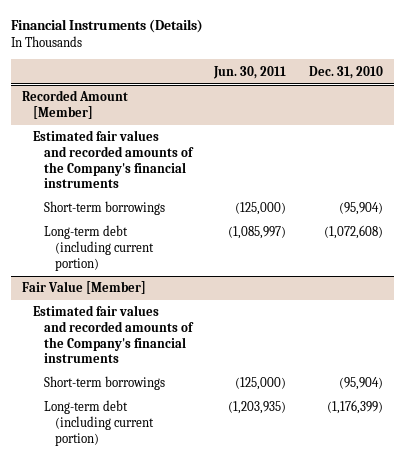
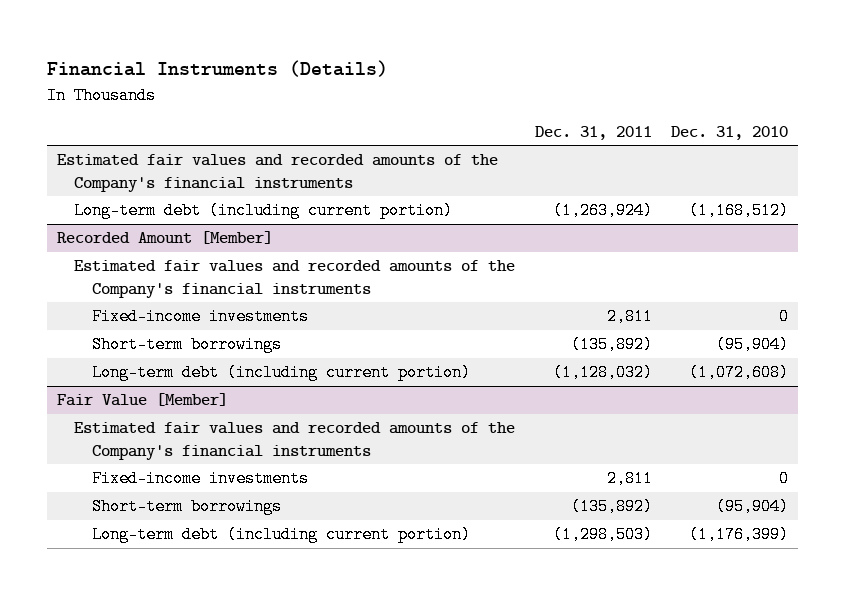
- | Jun. 30, 2011 | Dec. 31, 2010
+ | Dec. 31, 2011 | Dec. 31, 2010
+ Estimated fair values and recorded amounts of the Company's financial instruments
+ Long-term debt (including current portion) | (1,263,924) | (1,168,512)
@ Recorded Amount [Member]
+ Fixed-income investments | 2,811 | 0
@ Fair Value [Member]
+ Fixed-income investments | 2,811 | 0

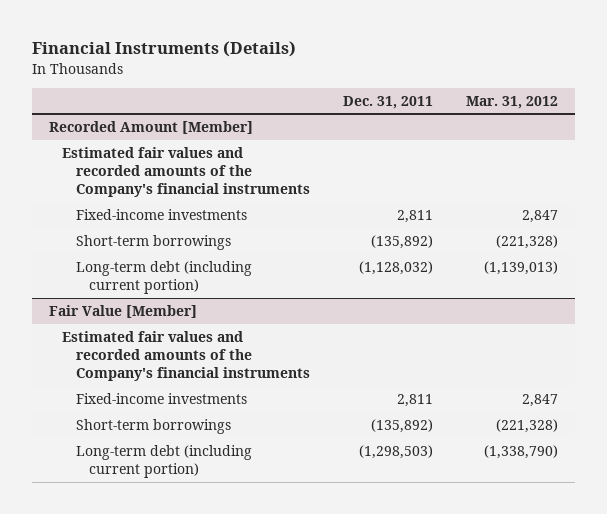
- | Dec. 31, 2011 | Dec. 31, 2010
+ | Dec. 31, 2011 | Mar. 31, 2012
- Estimated fair values and recorded amounts of the Company's financial instruments
- Long-term debt (including current portion) | (1,263,924) | (1,168,512)

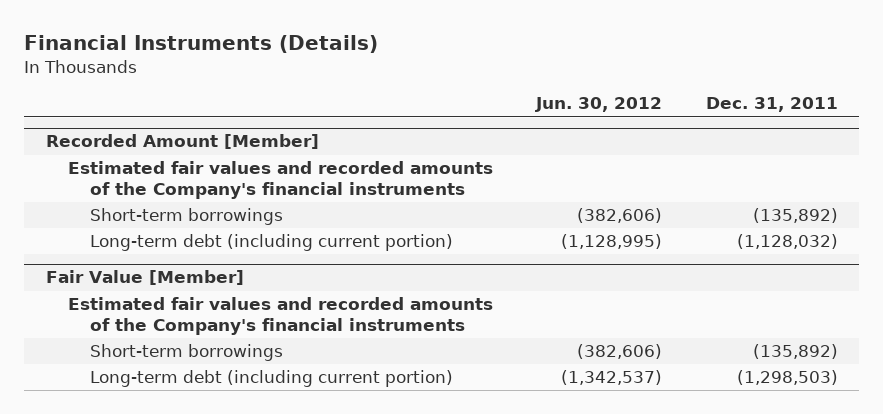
- | Dec. 31, 2011 | Mar. 31, 2012
+ | Jun. 30, 2012 | Dec. 31, 2011
@ Recorded Amount [Member]
- Fixed-income investments | 2,811 | 2,847
@ Fair Value [Member]
- Fixed-income investments | 2,811 | 2,847

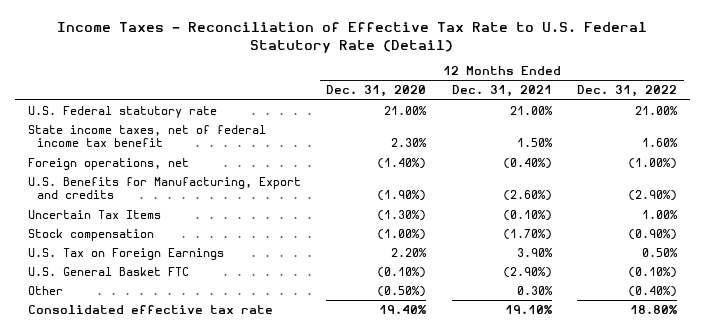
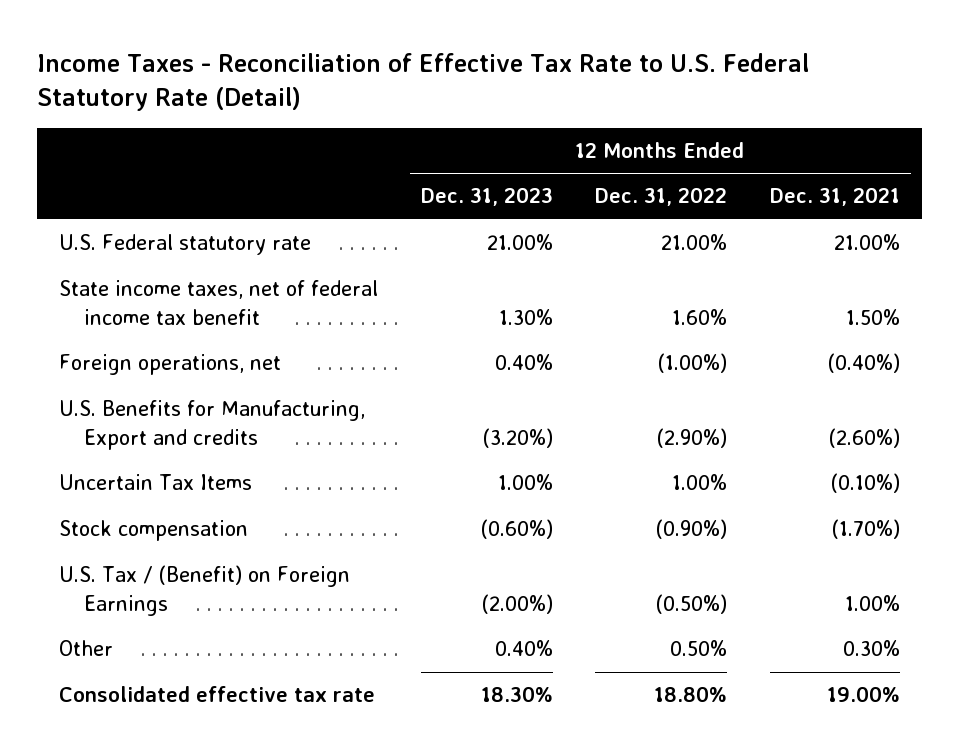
- | 12 Months Ended Dec. 31, 2020 | 12 Months Ended Dec. 31, 2021 | 12 Months Ended Dec. 31, 2022
+ | 12 Months Ended Dec. 31, 2023 | 12 Months Ended Dec. 31, 2022 | 12 Months Ended Dec. 31, 2021
- U.S. Tax on Foreign Earnings | 2.20% | 3.90% | 0.50%
- U.S. General Basket FTC | (0.10%) | (2.90%) | (0.10%)
- Other | (0.50%) | 0.30% | (0.40%)
- Consolidated effective tax rate | 19.40% | 19.10% | 18.80%
+ U.S. Tax / (Benefit) on Foreign Earnings | (2.00%) | (0.50%) | 1.00%
+ Other | 0.40% | 0.50% | 0.30%
+ Consolidated effective tax rate | 18.30% | 18.80% | 19.00%

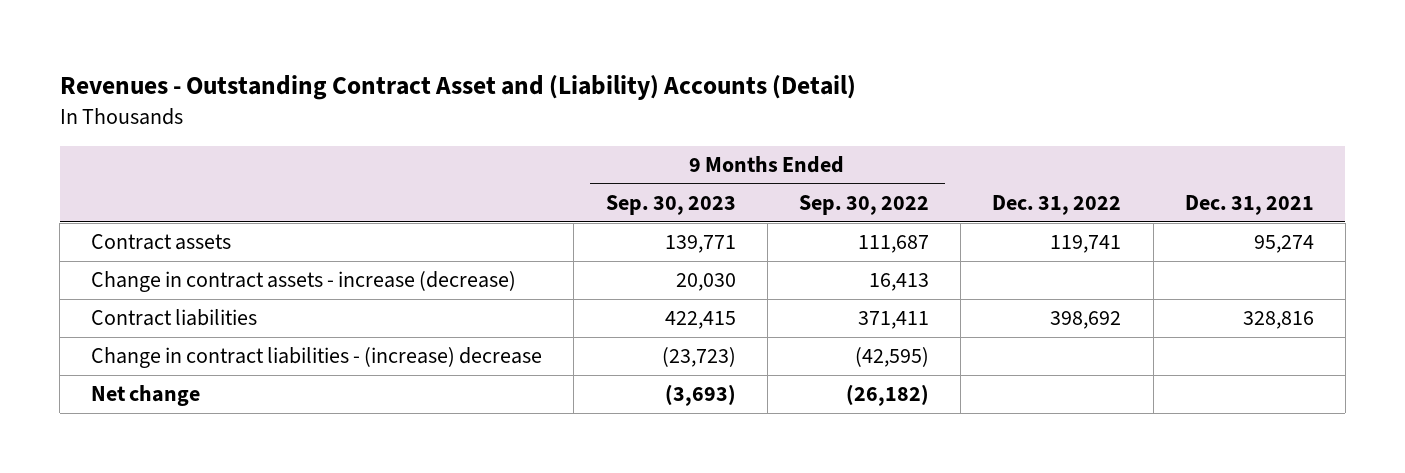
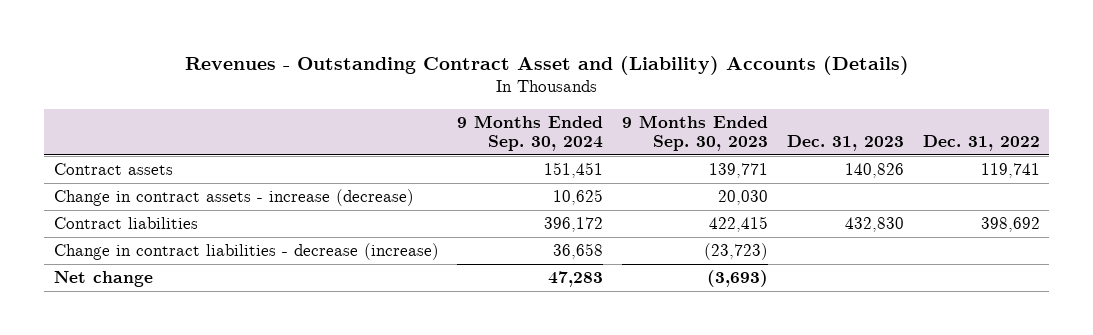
- Revenues - Outstanding Contract Asset and (Liability) Accounts (Detail)
+ Revenues - Outstanding Contract Asset and (Liability) Accounts (Details)
- | 9 Months Ended Sep. 30, 2023 | 9 Months Ended Sep. 30, 2022 | Dec. 31, 2022 | Dec. 31, 2021
+ | 9 Months Ended Sep. 30, 2024 | 9 Months Ended Sep. 30, 2023 | Dec. 31, 2023 | Dec. 31, 2022
- Change in contract liabilities - (increase) decrease | (23,723) | (42,595) | |
+ Change in contract liabilities - decrease (increase) | 36,658 | (23,723) | |

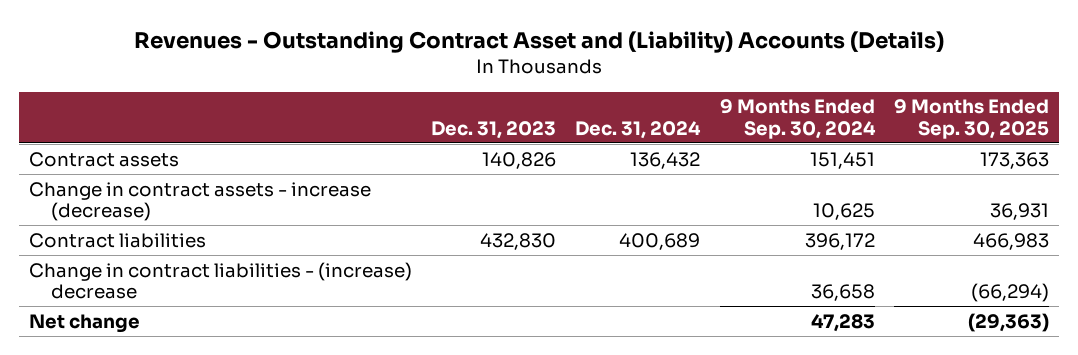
- | 9 Months Ended Sep. 30, 2024 | 9 Months Ended Sep. 30, 2023 | Dec. 31, 2023 | Dec. 31, 2022
+ | Dec. 31, 2023 | Dec. 31, 2024 | 9 Months Ended Sep. 30, 2024 | 9 Months Ended Sep. 30, 2025
- Change in contract liabilities - decrease (increase) | 36,658 | (23,723) | |
+ Change in contract liabilities - (increase) decrease | | | 36,658 | (66,294)

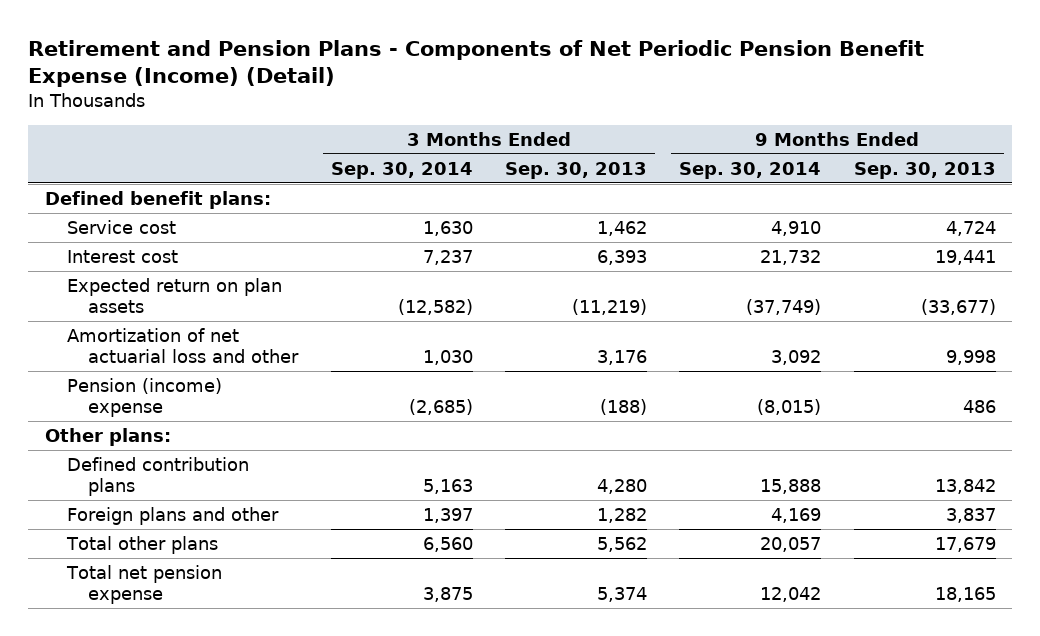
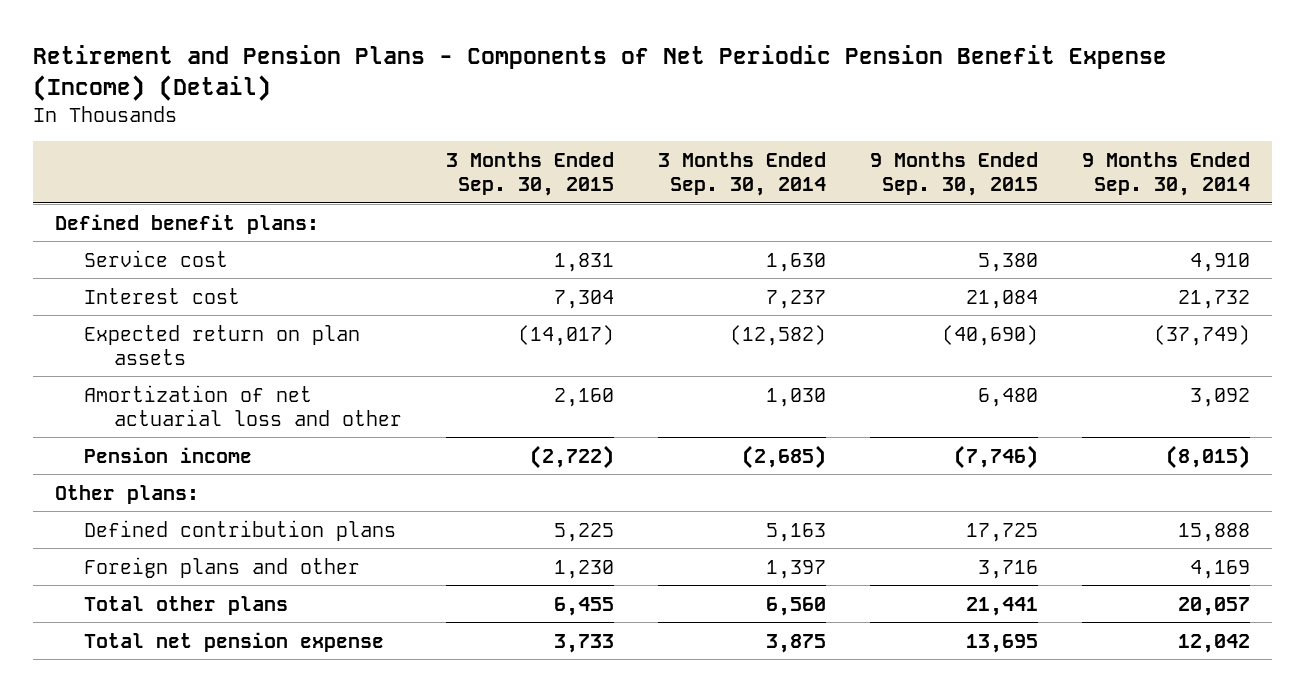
- | 3 Months Ended Sep. 30, 2014 | 3 Months Ended Sep. 30, 2013 | 9 Months Ended Sep. 30, 2014 | 9 Months Ended Sep. 30, 2013
+ | 3 Months Ended Sep. 30, 2015 | 3 Months Ended Sep. 30, 2014 | 9 Months Ended Sep. 30, 2015 | 9 Months Ended Sep. 30, 2014
- Pension (income) expense | (2,685) | (188) | (8,015) | 486
+ Pension income | (2,722) | (2,685) | (7,746) | (8,015)

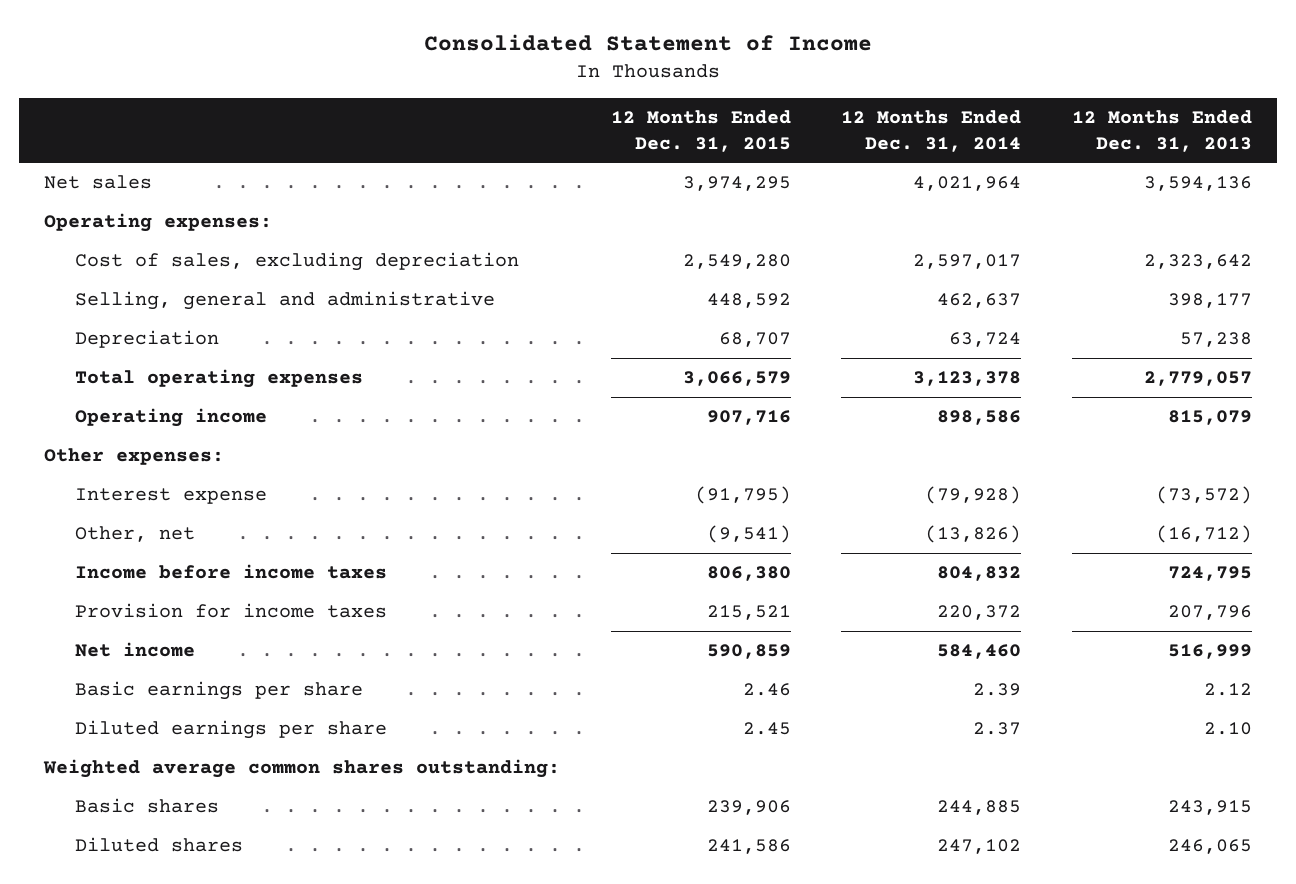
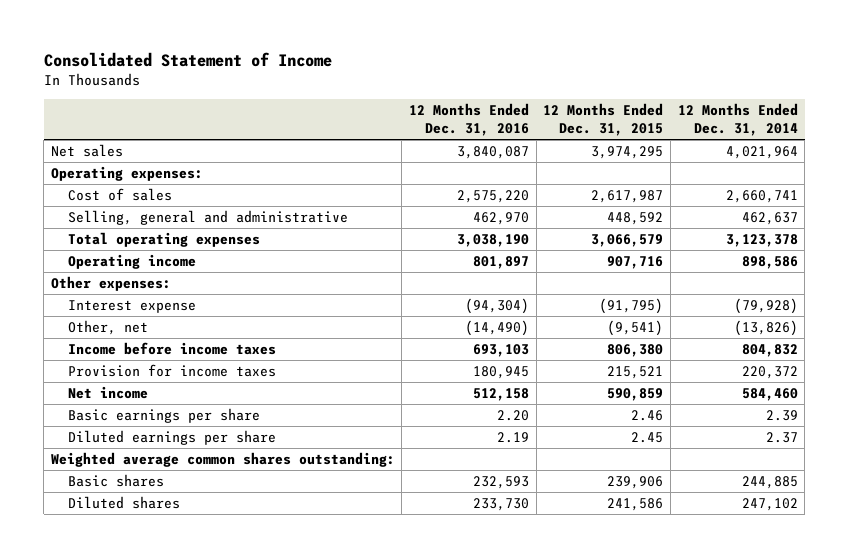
- | 12 Months Ended Dec. 31, 2015 | 12 Months Ended Dec. 31, 2014 | 12 Months Ended Dec. 31, 2013
+ | 12 Months Ended Dec. 31, 2016 | 12 Months Ended Dec. 31, 2015 | 12 Months Ended Dec. 31, 2014
- Cost of sales, excluding depreciation | 2,549,280 | 2,597,017 | 2,323,642
+ Cost of sales | 2,575,220 | 2,617,987 | 2,660,741
- Depreciation | 68,707 | 63,724 | 57,238

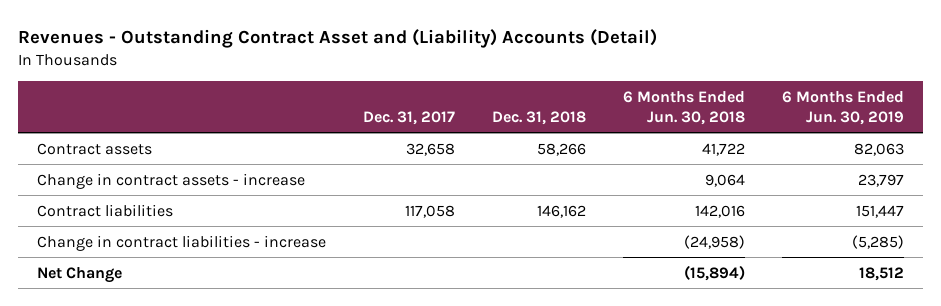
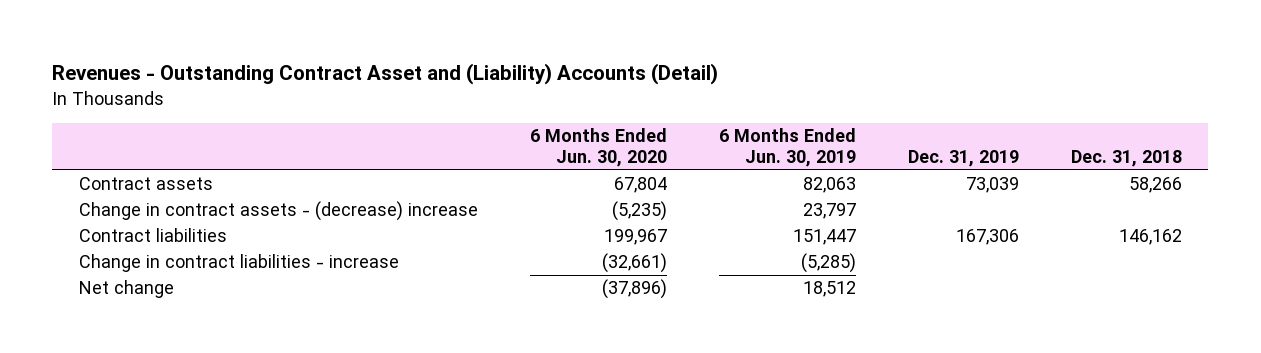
- | Dec. 31, 2017 | Dec. 31, 2018 | 6 Months Ended Jun. 30, 2018 | 6 Months Ended Jun. 30, 2019
+ | 6 Months Ended Jun. 30, 2020 | 6 Months Ended Jun. 30, 2019 | Dec. 31, 2019 | Dec. 31, 2018
- Change in contract assets - increase | | | 9,064 | 23,797
+ Change in contract assets - (decrease) increase | (5,235) | 23,797 | |
- Net Change | | | (15,894) | 18,512
+ Net change | (37,896) | 18,512 | |

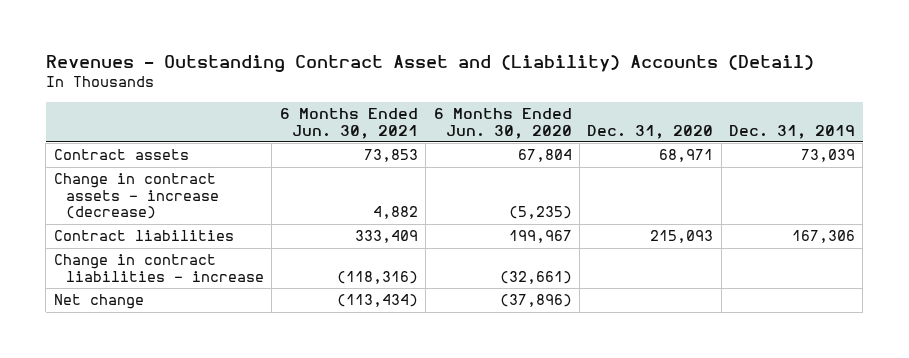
- | 6 Months Ended Jun. 30, 2020 | 6 Months Ended Jun. 30, 2019 | Dec. 31, 2019 | Dec. 31, 2018
+ | 6 Months Ended Jun. 30, 2021 | 6 Months Ended Jun. 30, 2020 | Dec. 31, 2020 | Dec. 31, 2019
- Change in contract assets - (decrease) increase | (5,235) | 23,797 | |
+ Change in contract assets - increase (decrease) | 4,882 | (5,235) | |

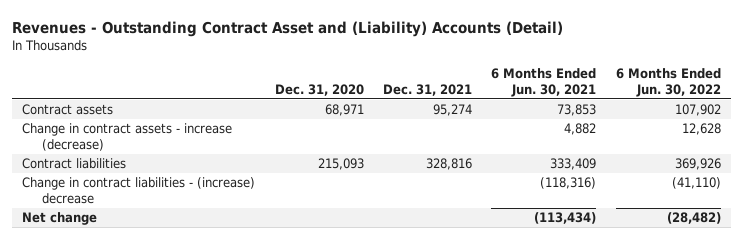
- | 6 Months Ended Jun. 30, 2021 | 6 Months Ended Jun. 30, 2020 | Dec. 31, 2020 | Dec. 31, 2019
+ | Dec. 31, 2020 | Dec. 31, 2021 | 6 Months Ended Jun. 30, 2021 | 6 Months Ended Jun. 30, 2022
- Change in contract liabilities - increase | (118,316) | (32,661) | |
+ Change in contract liabilities - (increase) decrease | | | (118,316) | (41,110)

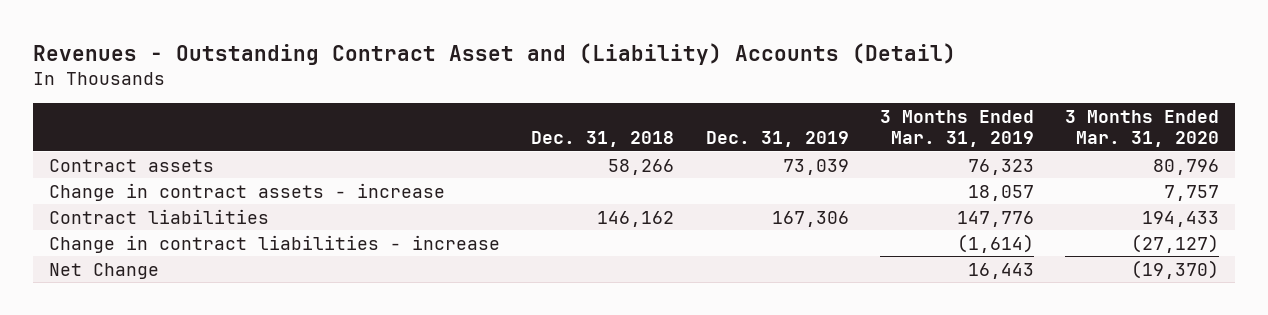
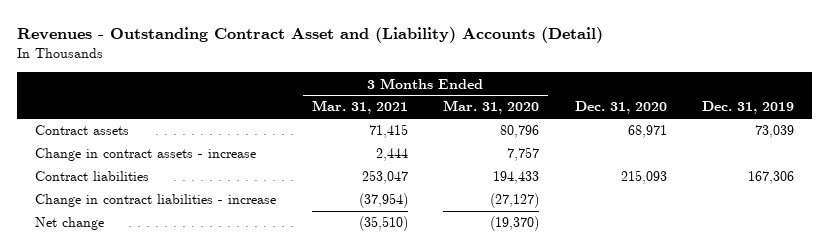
- | Dec. 31, 2018 | Dec. 31, 2019 | 3 Months Ended Mar. 31, 2019 | 3 Months Ended Mar. 31, 2020
+ | 3 Months Ended Mar. 31, 2021 | 3 Months Ended Mar. 31, 2020 | Dec. 31, 2020 | Dec. 31, 2019
- Net Change | | | 16,443 | (19,370)
+ Net change | (35,510) | (19,370) | |

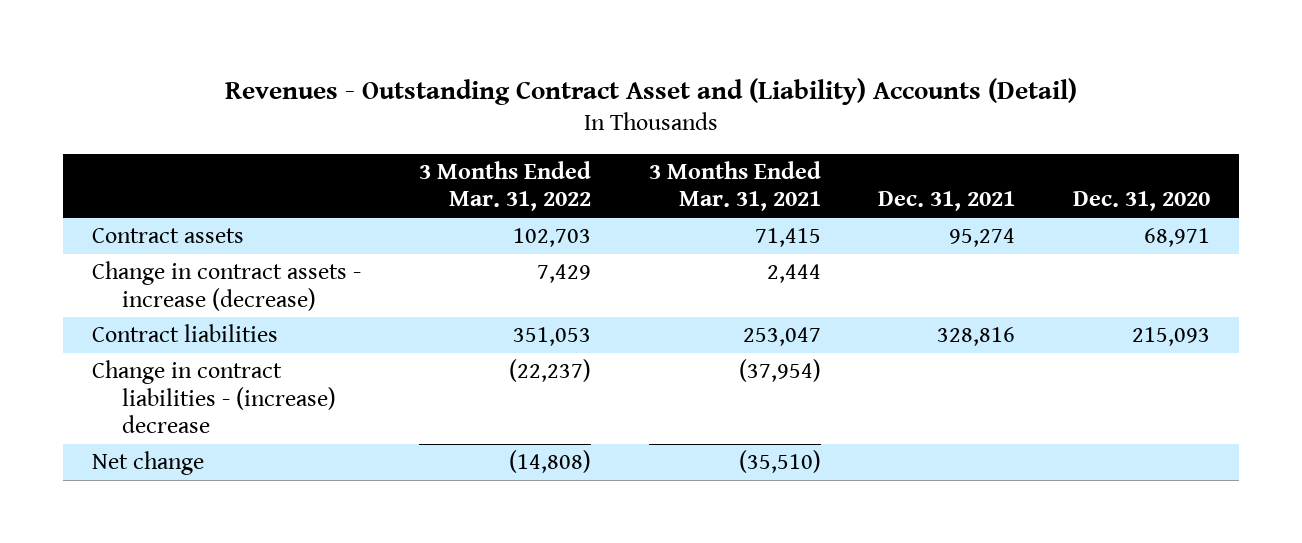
- | 3 Months Ended Mar. 31, 2021 | 3 Months Ended Mar. 31, 2020 | Dec. 31, 2020 | Dec. 31, 2019
+ | 3 Months Ended Mar. 31, 2022 | 3 Months Ended Mar. 31, 2021 | Dec. 31, 2021 | Dec. 31, 2020
- Change in contract assets - increase | 2,444 | 7,757 | |
+ Change in contract assets - increase (decrease) | 7,429 | 2,444 | |
- Change in contract liabilities - increase | (37,954) | (27,127) | |
+ Change in contract liabilities - (increase) decrease | (22,237) | (37,954) | |

